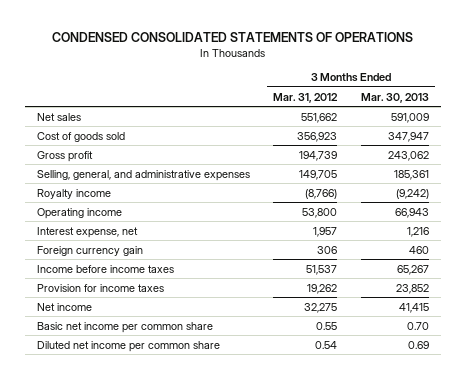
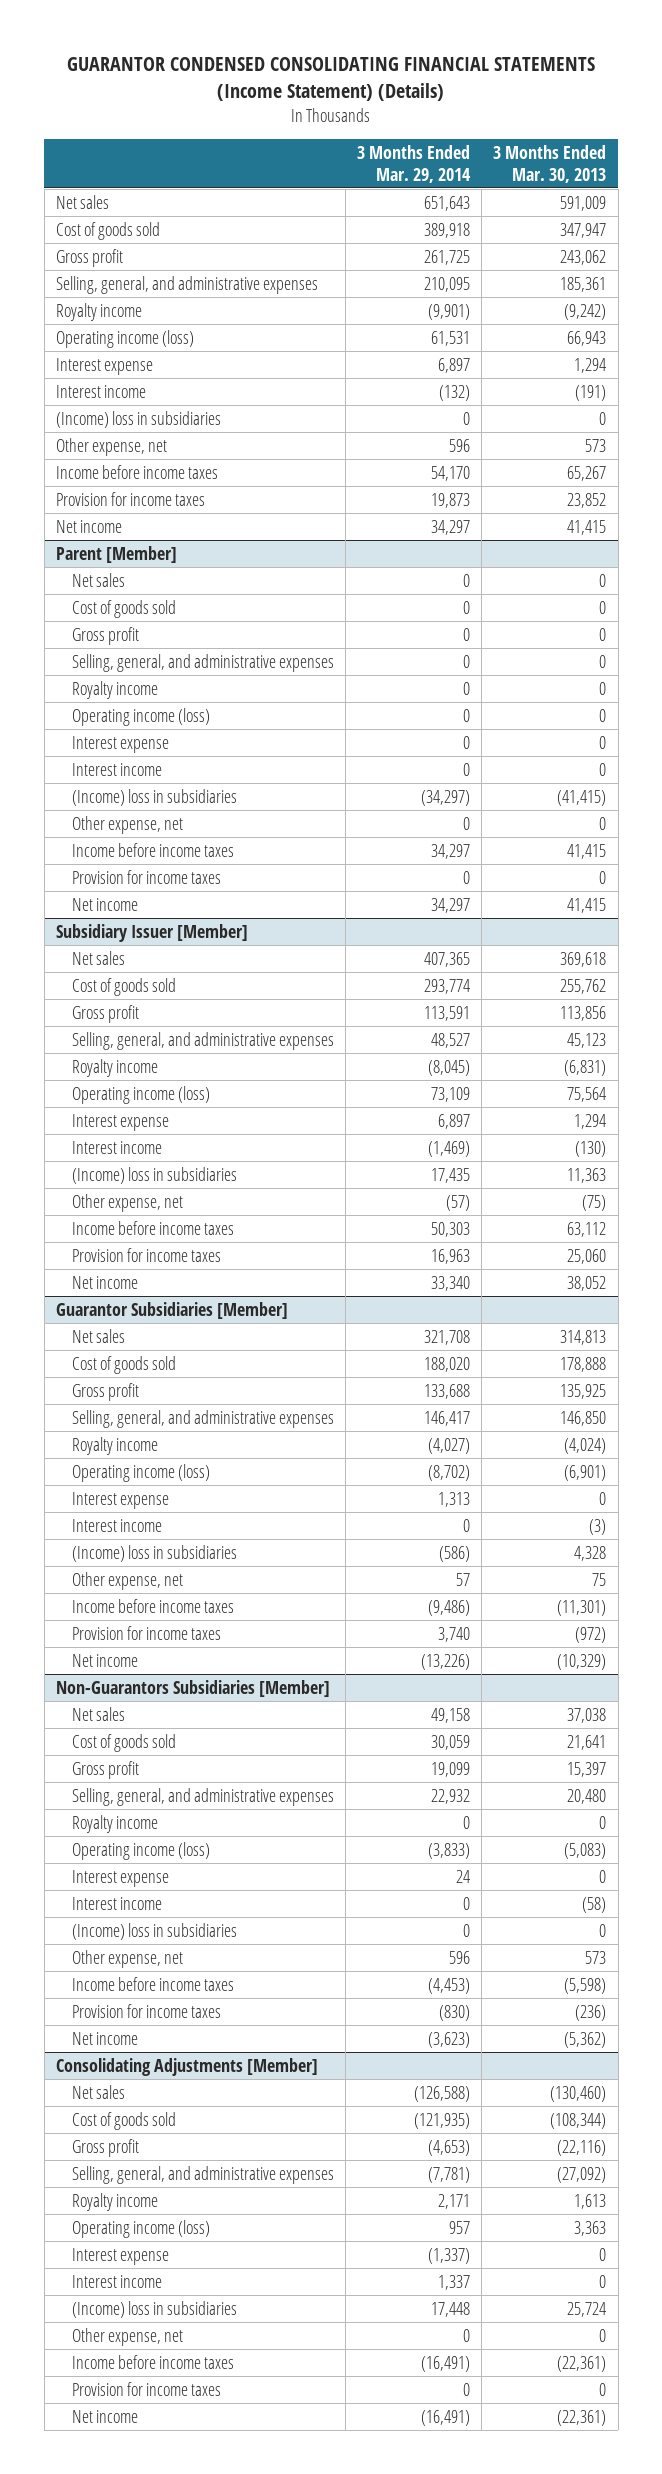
- CONDENSED CONSOLIDATED STATEMENTS OF OPERATIONS
+ GUARANTOR CONDENSED CONSOLIDATING FINANCIAL STATEMENTS (Income Statement) (Details)
- | 3 Months Ended Mar. 31, 2012 | 3 Months Ended Mar. 30, 2013
+ | 3 Months Ended Mar. 29, 2014 | 3 Months Ended Mar. 30, 2013
- Operating income | 53,800 | 66,943
- Interest expense, net | 1,957 | 1,216
- Foreign currency gain | 306 | 460
+ Operating income (loss) | 61,531 | 66,943
+ Interest expense | 6,897 | 1,294
+ Interest income | (132) | (191)
+ (Income) loss in subsidiaries | 0 | 0
+ Other expense, net | 596 | 573
- Basic net income per common share | 0.55 | 0.70
- Diluted net income per common share | 0.54 | 0.69
+ Parent [Member]
+ Net sales | 0 | 0
+ Cost of goods sold | 0 | 0
+ Gross profit | 0 | 0
+ Selling, general, and administrative expenses | 0 | 0
+ Royalty income | 0 | 0
+ Operating income (loss) | 0 | 0
+ Interest expense | 0 | 0
+ Interest income | 0 | 0
+ (Income) loss in subsidiaries | (34,297) | (41,415)
+ Other expense, net | 0 | 0
+ Income before income taxes | 34,297 | 41,415
+ Provision for income taxes | 0 | 0
+ Net income | 34,297 | 41,415
+ Subsidiary Issuer [Member]
+ Net sales | 407,365 | 369,618
+ Cost of goods sold | 293,774 | 255,762
+ Gross profit | 113,591 | 113,856
+ Selling, general, and administrative expenses | 48,527 | 45,123
+ Royalty income | (8,045) | (6,831)
+ Operating income (loss) | 73,109 | 75,564
+ Interest expense | 6,897 | 1,294
+ Interest income | (1,469) | (130)
+ (Income) loss in subsidiaries | 17,435 | 11,363
+ Other expense, net | (57) | (75)
+ Income before income taxes | 50,303 | 63,112
+ Provision for income taxes | 16,963 | 25,060
+ Net income | 33,340 | 38,052
+ Guarantor Subsidiaries [Member]
+ Net sales | 321,708 | 314,813
+ Cost of goods sold | 188,020 | 178,888
+ Gross profit | 133,688 | 135,925
+ Selling, general, and administrative expenses | 146,417 | 146,850
+ Royalty income | (4,027) | (4,024)
+ Operating income (loss) | (8,702) | (6,901)
+ Interest expense | 1,313 | 0
+ Interest income | 0 | (3)
+ (Income) loss in subsidiaries | (586) | 4,328
+ Other expense, net | 57 | 75
+ Income before income taxes | (9,486) | (11,301)
+ Provision for income taxes | 3,740 | (972)
+ Net income | (13,226) | (10,329)
+ Non-Guarantors Subsidiaries [Member]
+ Net sales | 49,158 | 37,038
+ Cost of goods sold | 30,059 | 21,641
+ Gross profit | 19,099 | 15,397
+ Selling, general, and administrative expenses | 22,932 | 20,480
+ Royalty income | 0 | 0
+ Operating income (loss) | (3,833) | (5,083)
+ Interest expense | 24 | 0
+ Interest income | 0 | (58)
+ (Income) loss in subsidiaries | 0 | 0
+ Other expense, net | 596 | 573
+ Income before income taxes | (4,453) | (5,598)
+ Provision for income taxes | (830) | (236)
+ Net income | (3,623) | (5,362)
+ Consolidating Adjustments [Member]
+ Net sales | (126,588) | (130,460)
+ Cost of goods sold | (121,935) | (108,344)
+ Gross profit | (4,653) | (22,116)
+ Selling, general, and administrative expenses | (7,781) | (27,092)
+ Royalty income | 2,171 | 1,613
+ Operating income (loss) | 957 | 3,363
+ Interest expense | (1,337) | 0
+ Interest income | 1,337 | 0
+ (Income) loss in subsidiaries | 17,448 | 25,724
+ Other expense, net | 0 | 0
+ Income before income taxes | (16,491) | (22,361)
+ Provision for income taxes | 0 | 0
+ Net income | (16,491) | (22,361)

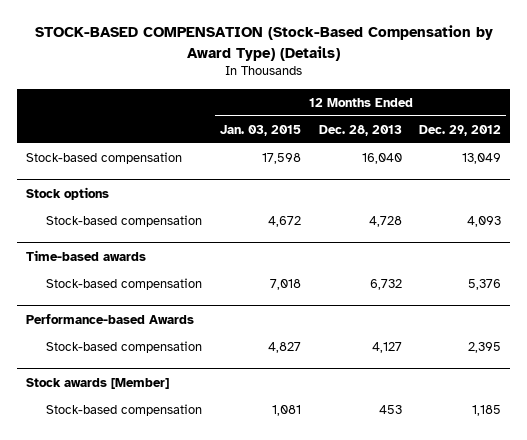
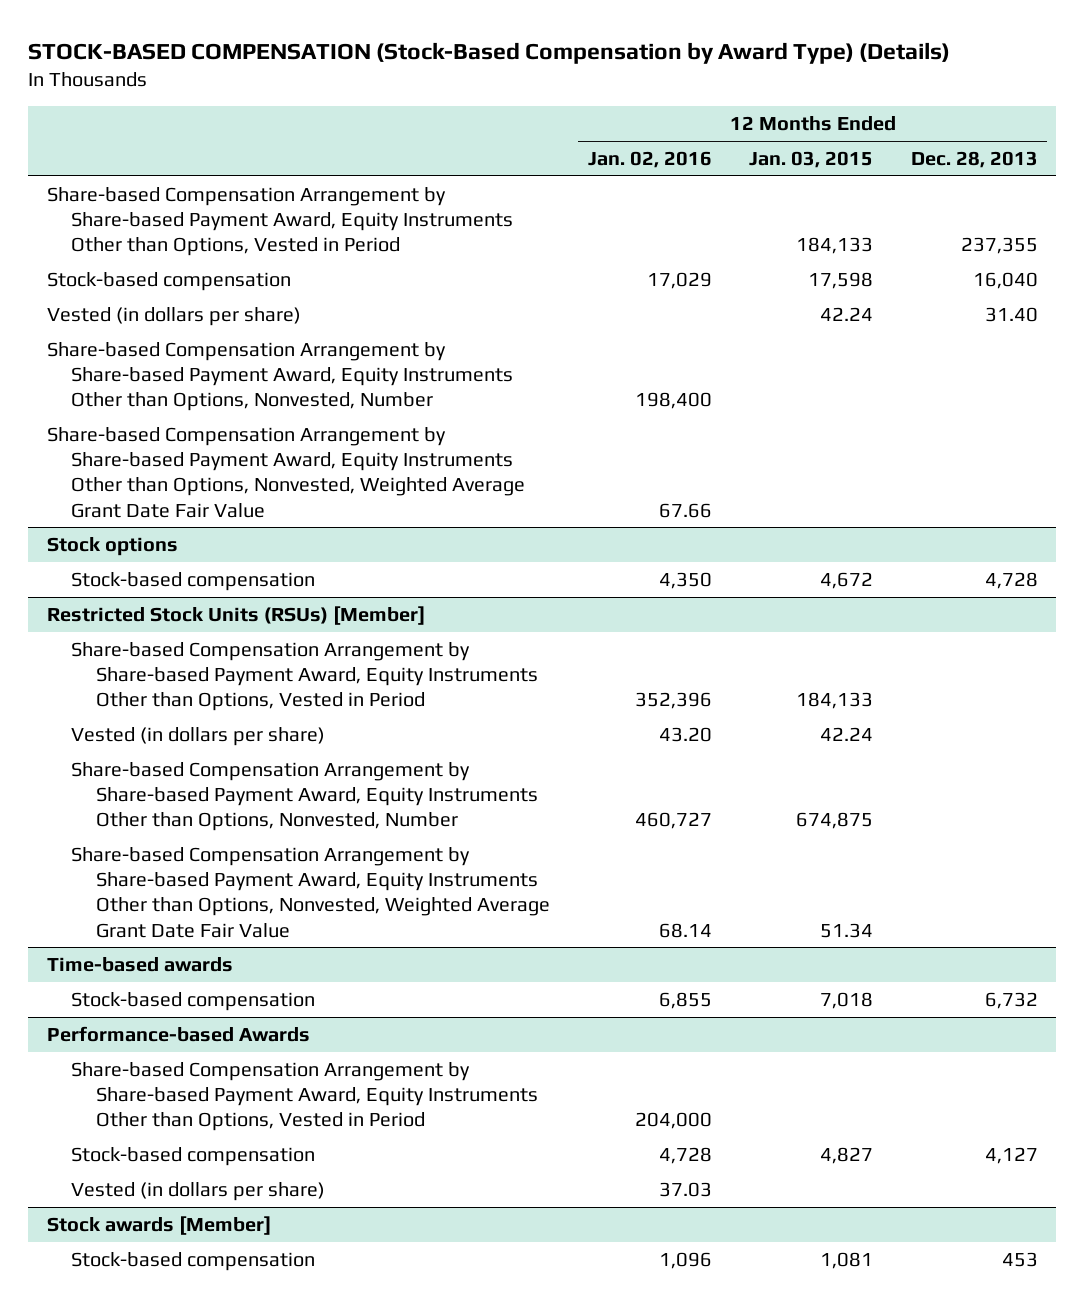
- | 12 Months Ended Jan. 03, 2015 | 12 Months Ended Dec. 28, 2013 | 12 Months Ended Dec. 29, 2012
+ | 12 Months Ended Jan. 02, 2016 | 12 Months Ended Jan. 03, 2015 | 12 Months Ended Dec. 28, 2013
+ Share-based Compensation Arrangement by Share-based Payment Award, Equity Instruments Other than Options, Vested in Period | | 184,133 | 237,355
+ Vested (in dollars per share) | | 42.24 | 31.40
+ Share-based Compensation Arrangement by Share-based Payment Award, Equity Instruments Other than Options, Nonvested, Number | 198,400 | |
+ Share-based Compensation Arrangement by Share-based Payment Award, Equity Instruments Other than Options, Nonvested, Weighted Average Grant Date Fair Value | 67.66 | |
+ Restricted Stock Units (RSUs) [Member]
+ Share-based Compensation Arrangement by Share-based Payment Award, Equity Instruments Other than Options, Vested in Period | 352,396 | 184,133 |
+ Vested (in dollars per share) | 43.20 | 42.24 |
+ Share-based Compensation Arrangement by Share-based Payment Award, Equity Instruments Other than Options, Nonvested, Number | 460,727 | 674,875 |
+ Share-based Compensation Arrangement by Share-based Payment Award, Equity Instruments Other than Options, Nonvested, Weighted Average Grant Date Fair Value | 68.14 | 51.34 |
@ Performance-based Awards
+ Share-based Compensation Arrangement by Share-based Payment Award, Equity Instruments Other than Options, Vested in Period | 204,000 | |
+ Vested (in dollars per share) | 37.03 | |

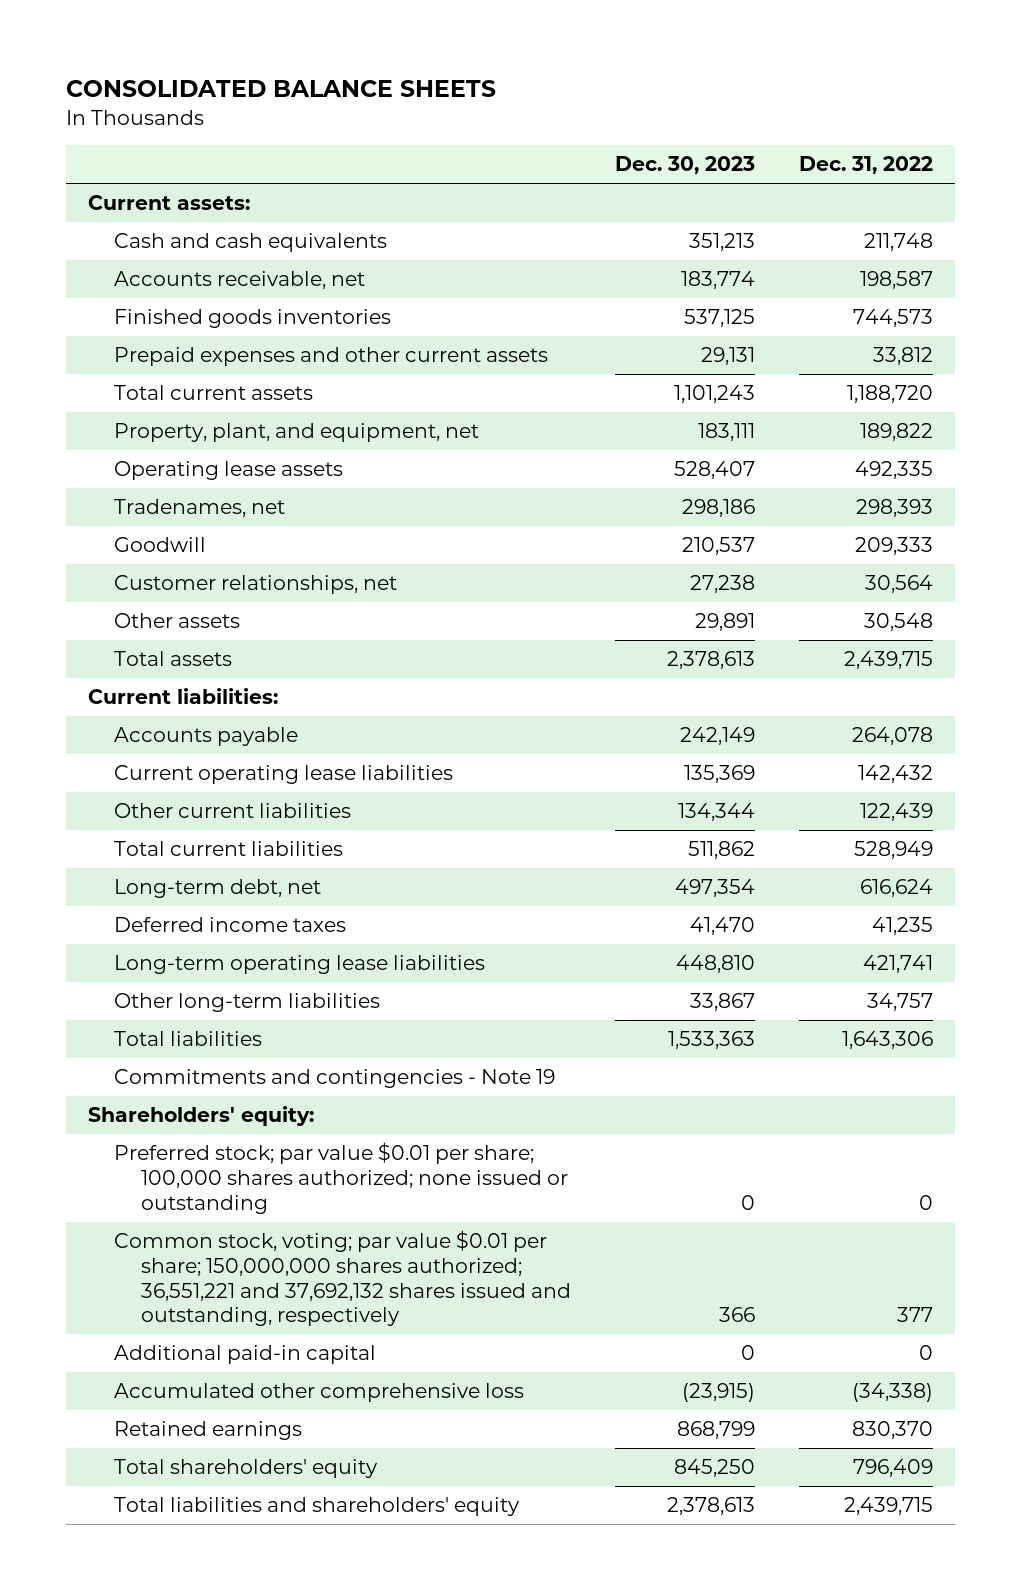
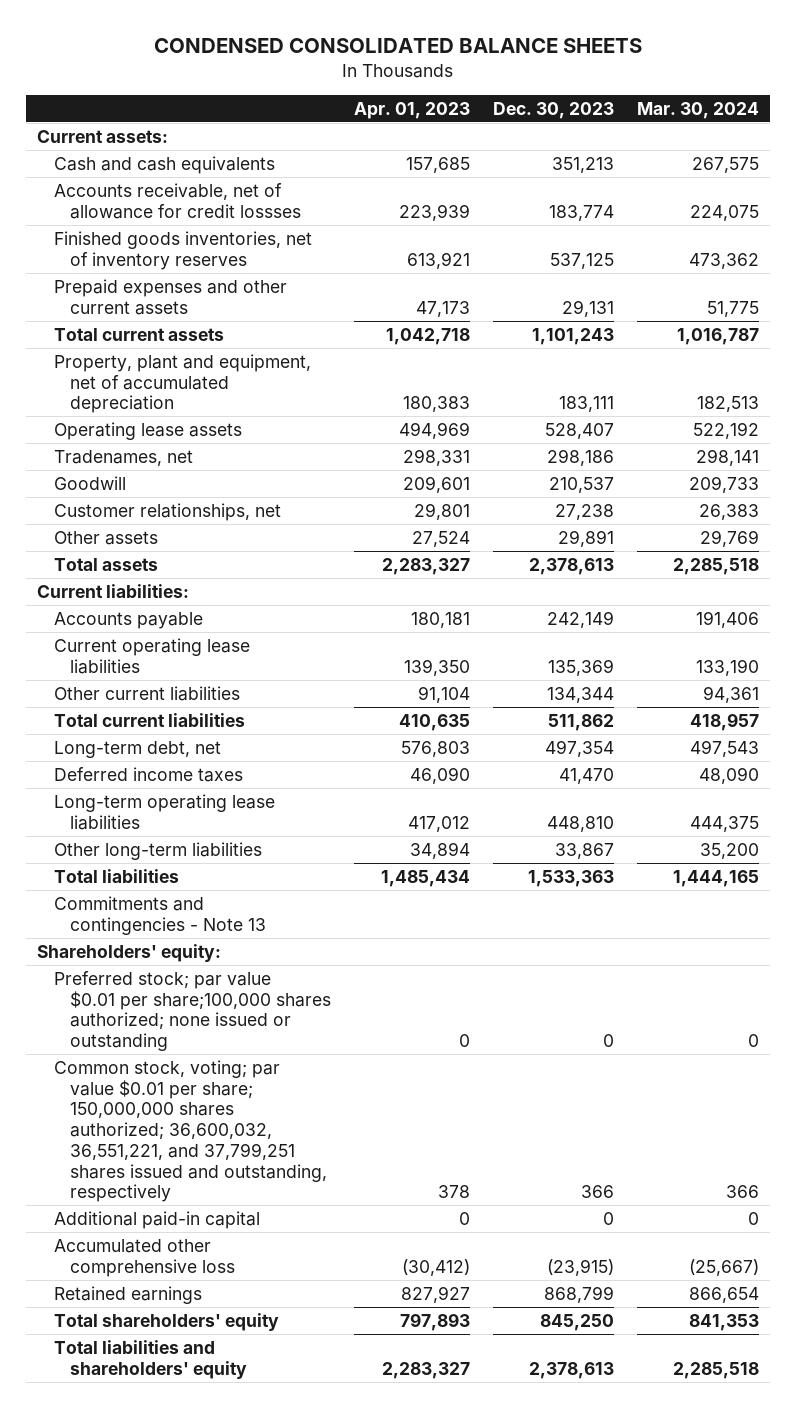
- CONSOLIDATED BALANCE SHEETS
+ CONDENSED CONSOLIDATED BALANCE SHEETS
- | Dec. 30, 2023 | Dec. 31, 2022
+ | Apr. 01, 2023 | Dec. 30, 2023 | Mar. 30, 2024
- Accounts receivable, net | 183,774 | 198,587
- Finished goods inventories | 537,125 | 744,573
+ Accounts receivable, net of allowance for credit lossses | 223,939 | 183,774 | 224,075
+ Finished goods inventories, net of inventory reserves | 613,921 | 537,125 | 473,362
- Property, plant, and equipment, net | 183,111 | 189,822
+ Property, plant and equipment, net of accumulated depreciation | 180,383 | 183,111 | 182,513
- Commitments and contingencies - Note 19
+ Commitments and contingencies - Note 13
- Preferred stock; par value $0.01 per share; 100,000 shares authorized; none issued or outstanding | 0 | 0
- Common stock, voting; par value $0.01 per share; 150,000,000 shares authorized; 36,551,221 and 37,692,132 shares issued and outstanding, respectively | 366 | 377
+ Preferred stock; par value $0.01 per share;100,000 shares authorized; none issued or outstanding | 0 | 0 | 0
+ Common stock, voting; par value $0.01 per share; 150,000,000 shares authorized; 36,600,032, 36,551,221, and 37,799,251 shares issued and outstanding, respectively | 378 | 366 | 366

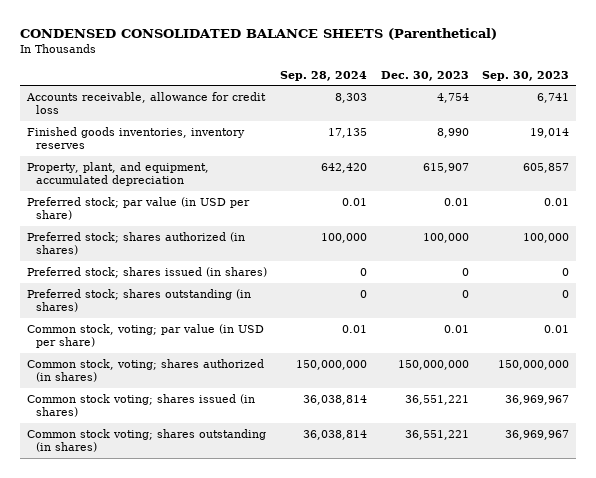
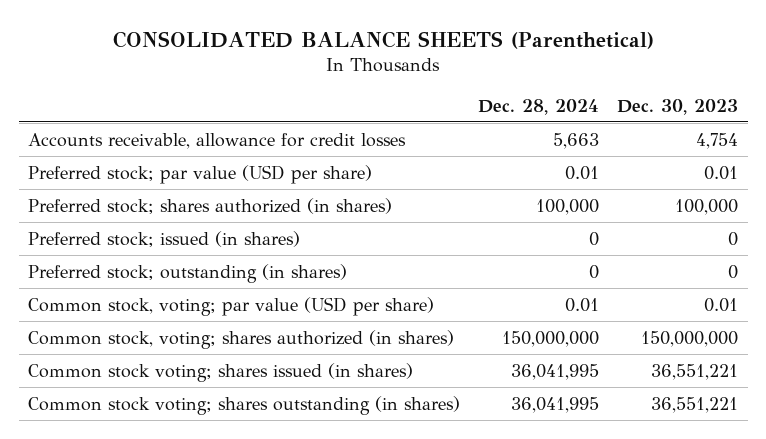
- CONDENSED CONSOLIDATED BALANCE SHEETS (Parenthetical)
+ CONSOLIDATED BALANCE SHEETS (Parenthetical)
- | Sep. 28, 2024 | Dec. 30, 2023 | Sep. 30, 2023
+ | Dec. 28, 2024 | Dec. 30, 2023
- Accounts receivable, allowance for credit loss | 8,303 | 4,754 | 6,741
- Finished goods inventories, inventory reserves | 17,135 | 8,990 | 19,014
- Property, plant, and equipment, accumulated depreciation | 642,420 | 615,907 | 605,857
- Preferred stock; par value (in USD per share) | 0.01 | 0.01 | 0.01
+ Accounts receivable, allowance for credit losses | 5,663 | 4,754
+ Preferred stock; par value (USD per share) | 0.01 | 0.01
- Preferred stock; shares issued (in shares) | 0 | 0 | 0
- Preferred stock; shares outstanding (in shares) | 0 | 0 | 0
- Common stock, voting; par value (in USD per share) | 0.01 | 0.01 | 0.01
+ Preferred stock; issued (in shares) | 0 | 0
+ Preferred stock; outstanding (in shares) | 0 | 0
+ Common stock, voting; par value (USD per share) | 0.01 | 0.01

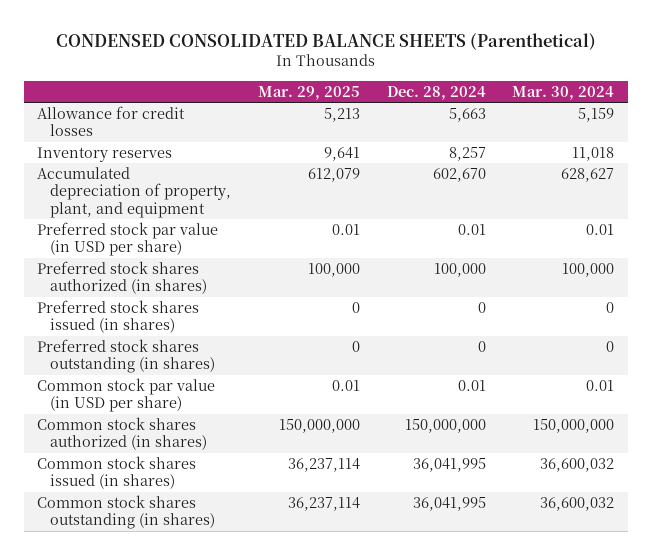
- CONSOLIDATED BALANCE SHEETS (Parenthetical)
+ CONDENSED CONSOLIDATED BALANCE SHEETS (Parenthetical)
- | Dec. 28, 2024 | Dec. 30, 2023
+ | Mar. 29, 2025 | Dec. 28, 2024 | Mar. 30, 2024
- Accounts receivable, allowance for credit losses | 5,663 | 4,754
- Preferred stock; par value (USD per share) | 0.01 | 0.01
- Preferred stock; shares authorized (in shares) | 100,000 | 100,000
- Preferred stock; issued (in shares) | 0 | 0
- Preferred stock; outstanding (in shares) | 0 | 0
- Common stock, voting; par value (USD per share) | 0.01 | 0.01
- Common stock, voting; shares authorized (in shares) | 150,000,000 | 150,000,000
- Common stock voting; shares issued (in shares) | 36,041,995 | 36,551,221
- Common stock voting; shares outstanding (in shares) | 36,041,995 | 36,551,221
+ Allowance for credit losses | 5,213 | 5,663 | 5,159
+ Inventory reserves | 9,641 | 8,257 | 11,018
+ Accumulated depreciation of property, plant, and equipment | 612,079 | 602,670 | 628,627
+ Preferred stock par value (in USD per share) | 0.01 | 0.01 | 0.01
+ Preferred stock shares authorized (in shares) | 100,000 | 100,000 | 100,000
+ Preferred stock shares issued (in shares) | 0 | 0 | 0
+ Preferred stock shares outstanding (in shares) | 0 | 0 | 0
+ Common stock par value (in USD per share) | 0.01 | 0.01 | 0.01
+ Common stock shares authorized (in shares) | 150,000,000 | 150,000,000 | 150,000,000
+ Common stock shares issued (in shares) | 36,237,114 | 36,041,995 | 36,600,032
+ Common stock shares outstanding (in shares) | 36,237,114 | 36,041,995 | 36,600,032

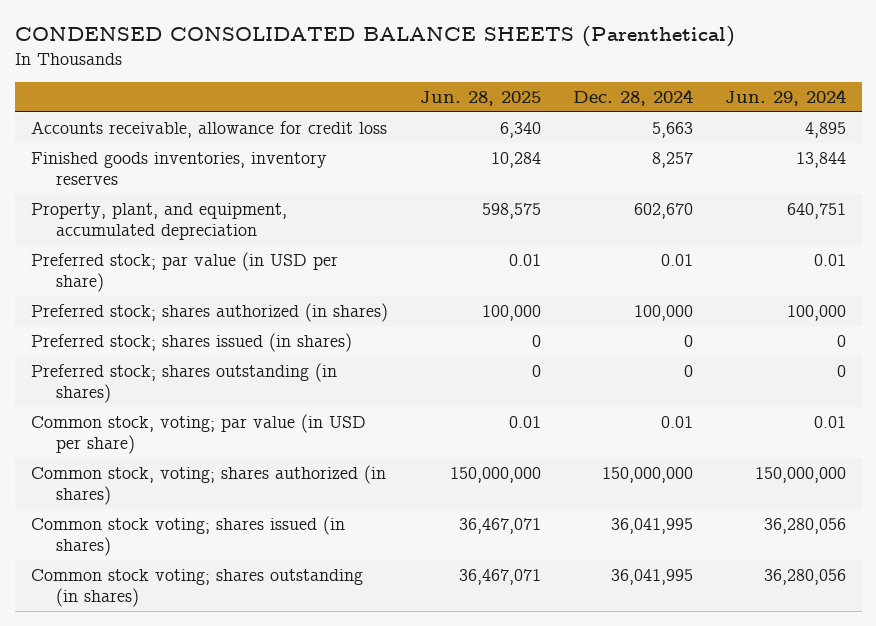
- | Mar. 29, 2025 | Dec. 28, 2024 | Mar. 30, 2024
+ | Jun. 28, 2025 | Dec. 28, 2024 | Jun. 29, 2024
- Allowance for credit losses | 5,213 | 5,663 | 5,159
- Inventory reserves | 9,641 | 8,257 | 11,018
- Accumulated depreciation of property, plant, and equipment | 612,079 | 602,670 | 628,627
- Preferred stock par value (in USD per share) | 0.01 | 0.01 | 0.01
- Preferred stock shares authorized (in shares) | 100,000 | 100,000 | 100,000
- Preferred stock shares issued (in shares) | 0 | 0 | 0
- Preferred stock shares outstanding (in shares) | 0 | 0 | 0
- Common stock par value (in USD per share) | 0.01 | 0.01 | 0.01
- Common stock shares authorized (in shares) | 150,000,000 | 150,000,000 | 150,000,000
- Common stock shares issued (in shares) | 36,237,114 | 36,041,995 | 36,600,032
- Common stock shares outstanding (in shares) | 36,237,114 | 36,041,995 | 36,600,032
+ Accounts receivable, allowance for credit loss | 6,340 | 5,663 | 4,895
+ Finished goods inventories, inventory reserves | 10,284 | 8,257 | 13,844
+ Property, plant, and equipment, accumulated depreciation | 598,575 | 602,670 | 640,751
+ Preferred stock; par value (in USD per share) | 0.01 | 0.01 | 0.01
+ Preferred stock; shares authorized (in shares) | 100,000 | 100,000 | 100,000
+ Preferred stock; shares issued (in shares) | 0 | 0 | 0
+ Preferred stock; shares outstanding (in shares) | 0 | 0 | 0
+ Common stock, voting; par value (in USD per share) | 0.01 | 0.01 | 0.01
+ Common stock, voting; shares authorized (in shares) | 150,000,000 | 150,000,000 | 150,000,000
+ Common stock voting; shares issued (in shares) | 36,467,071 | 36,041,995 | 36,280,056
+ Common stock voting; shares outstanding (in shares) | 36,467,071 | 36,041,995 | 36,280,056

